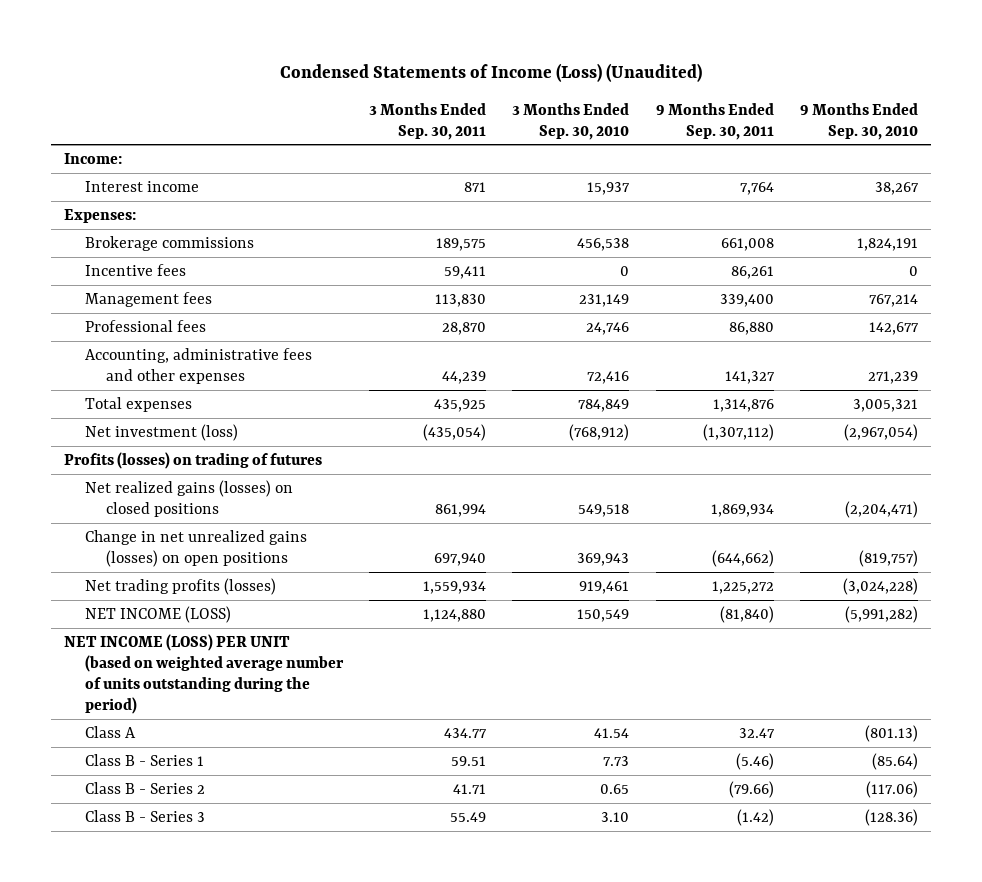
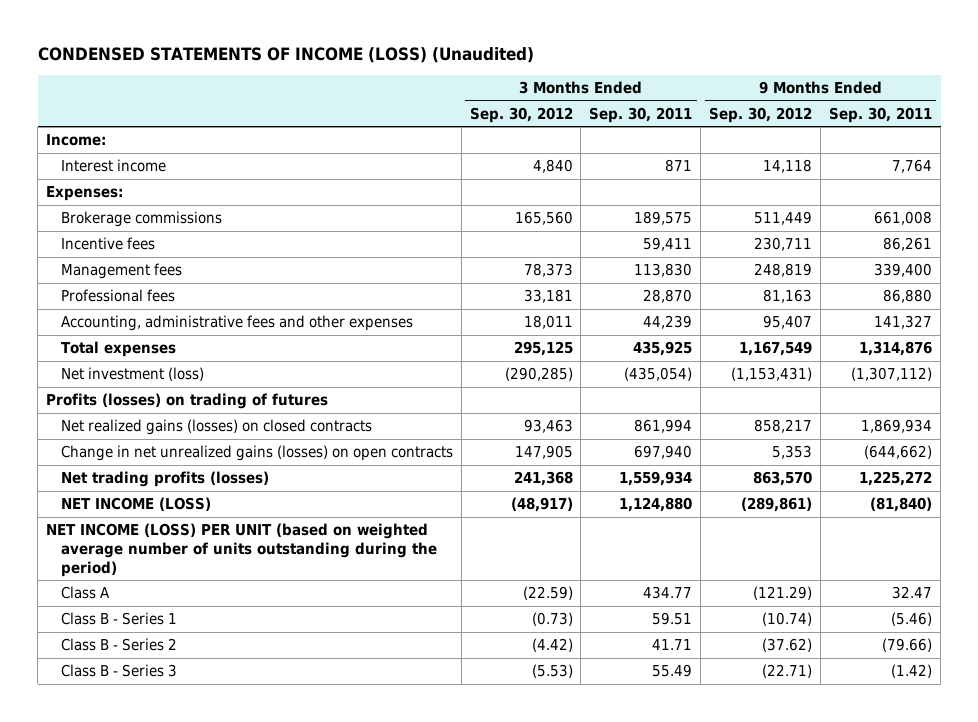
- Condensed Statements of Income (Loss) (Unaudited)
+ CONDENSED STATEMENTS OF INCOME (LOSS) (Unaudited)
- | 3 Months Ended Sep. 30, 2011 | 3 Months Ended Sep. 30, 2010 | 9 Months Ended Sep. 30, 2011 | 9 Months Ended Sep. 30, 2010
+ | 3 Months Ended Sep. 30, 2012 | 3 Months Ended Sep. 30, 2011 | 9 Months Ended Sep. 30, 2012 | 9 Months Ended Sep. 30, 2011
- Net realized gains (losses) on closed positions | 861,994 | 549,518 | 1,869,934 | (2,204,471)
- Change in net unrealized gains (losses) on open positions | 697,940 | 369,943 | (644,662) | (819,757)
+ Net realized gains (losses) on closed contracts | 93,463 | 861,994 | 858,217 | 1,869,934
+ Change in net unrealized gains (losses) on open contracts | 147,905 | 697,940 | 5,353 | (644,662)

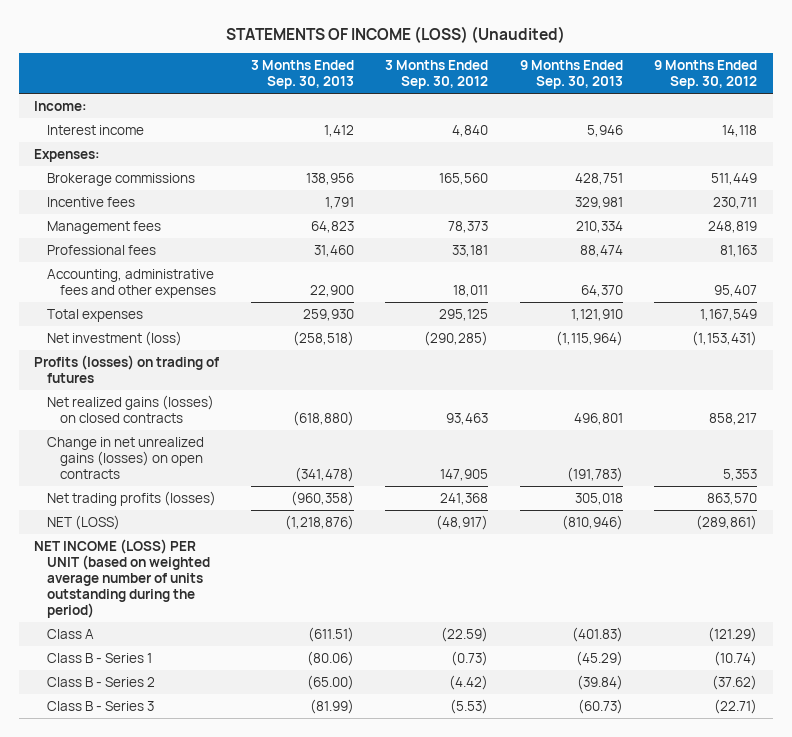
- CONDENSED STATEMENTS OF INCOME (LOSS) (Unaudited)
+ STATEMENTS OF INCOME (LOSS) (Unaudited)
- | 3 Months Ended Sep. 30, 2012 | 3 Months Ended Sep. 30, 2011 | 9 Months Ended Sep. 30, 2012 | 9 Months Ended Sep. 30, 2011
+ | 3 Months Ended Sep. 30, 2013 | 3 Months Ended Sep. 30, 2012 | 9 Months Ended Sep. 30, 2013 | 9 Months Ended Sep. 30, 2012
- NET INCOME (LOSS) | (48,917) | 1,124,880 | (289,861) | (81,840)
+ NET (LOSS) | (1,218,876) | (48,917) | (810,946) | (289,861)

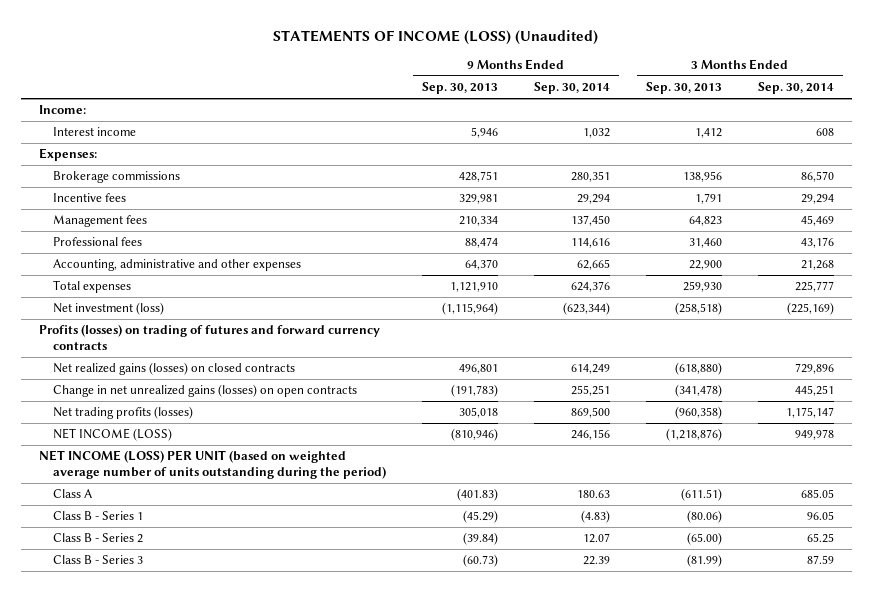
- | 3 Months Ended Sep. 30, 2013 | 3 Months Ended Sep. 30, 2012 | 9 Months Ended Sep. 30, 2013 | 9 Months Ended Sep. 30, 2012
+ | 9 Months Ended Sep. 30, 2013 | 9 Months Ended Sep. 30, 2014 | 3 Months Ended Sep. 30, 2013 | 3 Months Ended Sep. 30, 2014
- Accounting, administrative fees and other expenses | 22,900 | 18,011 | 64,370 | 95,407
+ Accounting, administrative and other expenses | 64,370 | 62,665 | 22,900 | 21,268
- Profits (losses) on trading of futures
+ Profits (losses) on trading of futures and forward currency contracts
- NET (LOSS) | (1,218,876) | (48,917) | (810,946) | (289,861)
+ NET INCOME (LOSS) | (810,946) | 246,156 | (1,218,876) | 949,978

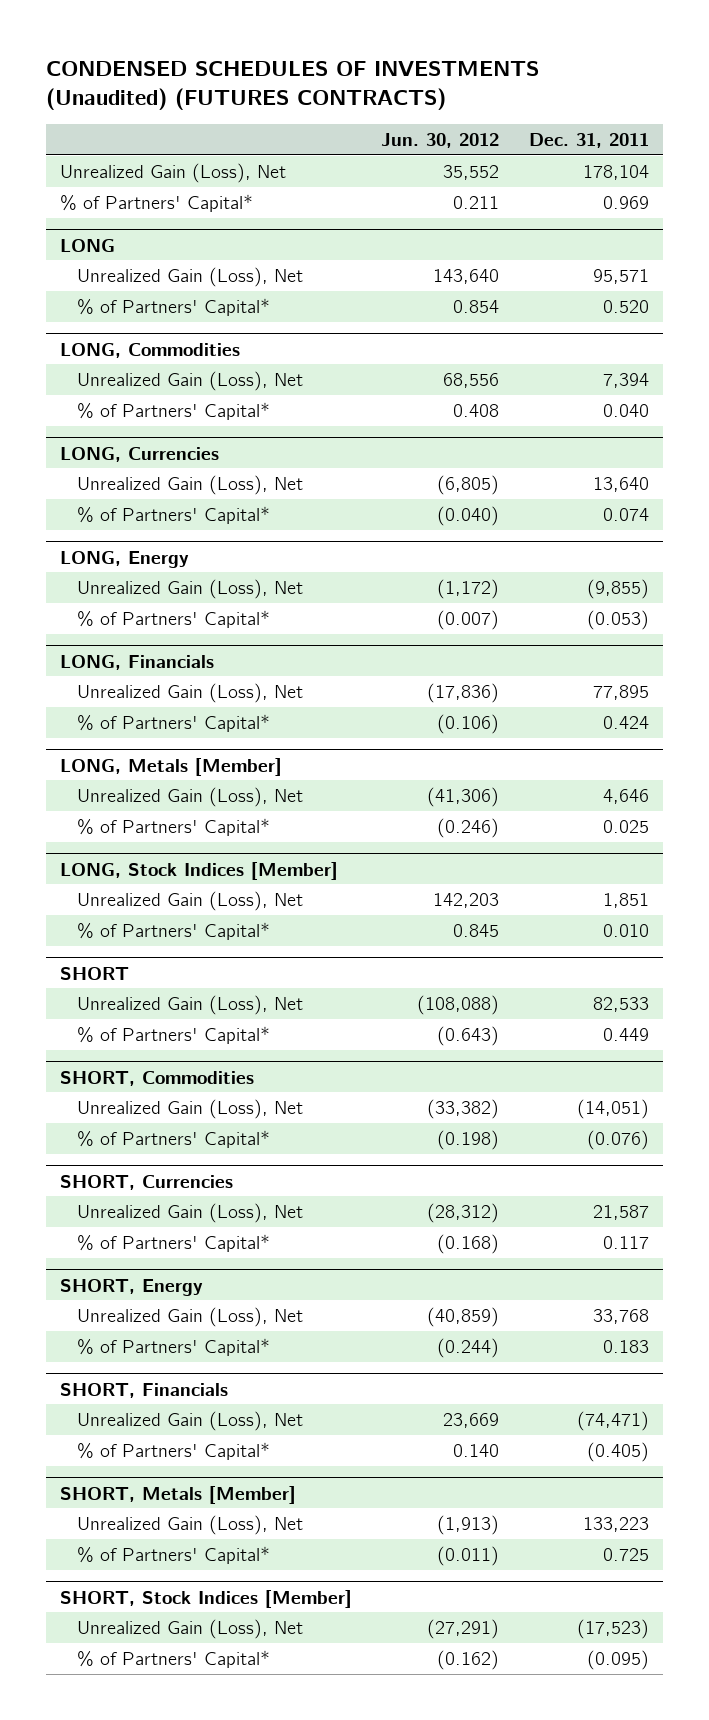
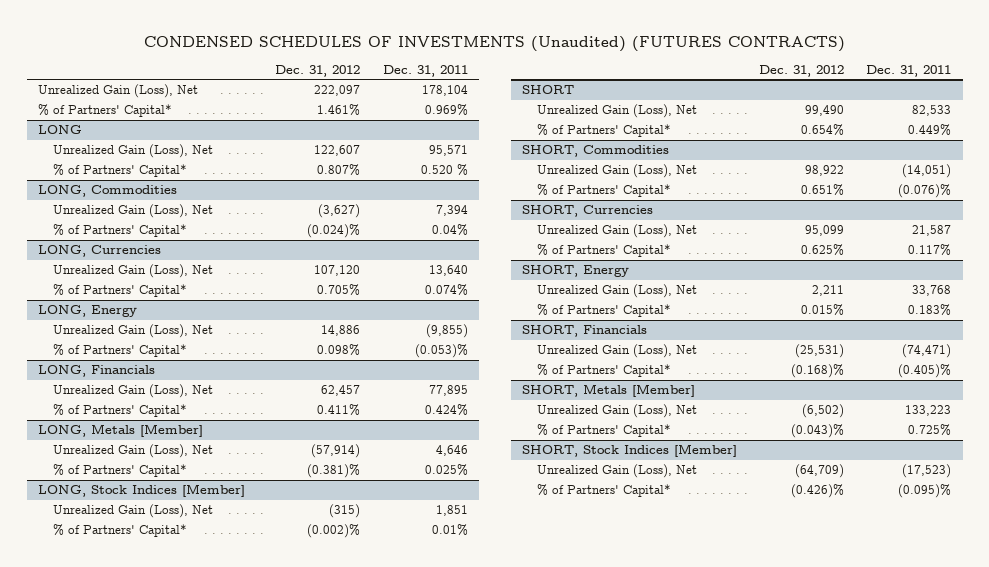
- | Jun. 30, 2012 | Dec. 31, 2011
+ | Dec. 31, 2012 | Dec. 31, 2011
- % of Partners' Capital* | 0.211 | 0.969
+ % of Partners' Capital* | 1.461% | 0.969%
@ LONG
- % of Partners' Capital* | 0.854 | 0.520
+ % of Partners' Capital* | 0.807% | 0.520 %
@ LONG, Commodities
- % of Partners' Capital* | 0.408 | 0.040
+ % of Partners' Capital* | (0.024)% | 0.04%
@ LONG, Currencies
- % of Partners' Capital* | (0.040) | 0.074
+ % of Partners' Capital* | 0.705% | 0.074%
@ LONG, Energy
- % of Partners' Capital* | (0.007) | (0.053)
+ % of Partners' Capital* | 0.098% | (0.053)%
@ LONG, Financials
- % of Partners' Capital* | (0.106) | 0.424
+ % of Partners' Capital* | 0.411% | 0.424%
@ LONG, Metals [Member]
- % of Partners' Capital* | (0.246) | 0.025
+ % of Partners' Capital* | (0.381)% | 0.025%
@ LONG, Stock Indices [Member]
- % of Partners' Capital* | 0.845 | 0.010
+ % of Partners' Capital* | (0.002)% | 0.01%
@ SHORT
- % of Partners' Capital* | (0.643) | 0.449
+ % of Partners' Capital* | 0.654% | 0.449%
@ SHORT, Commodities
- % of Partners' Capital* | (0.198) | (0.076)
+ % of Partners' Capital* | 0.651% | (0.076)%
@ SHORT, Currencies
- % of Partners' Capital* | (0.168) | 0.117
+ % of Partners' Capital* | 0.625% | 0.117%
@ SHORT, Energy
- % of Partners' Capital* | (0.244) | 0.183
+ % of Partners' Capital* | 0.015% | 0.183%
@ SHORT, Financials
- % of Partners' Capital* | 0.140 | (0.405)
+ % of Partners' Capital* | (0.168)% | (0.405)%
@ SHORT, Metals [Member]
- % of Partners' Capital* | (0.011) | 0.725
+ % of Partners' Capital* | (0.043)% | 0.725%
@ SHORT, Stock Indices [Member]
- % of Partners' Capital* | (0.162) | (0.095)
+ % of Partners' Capital* | (0.426)% | (0.095)%

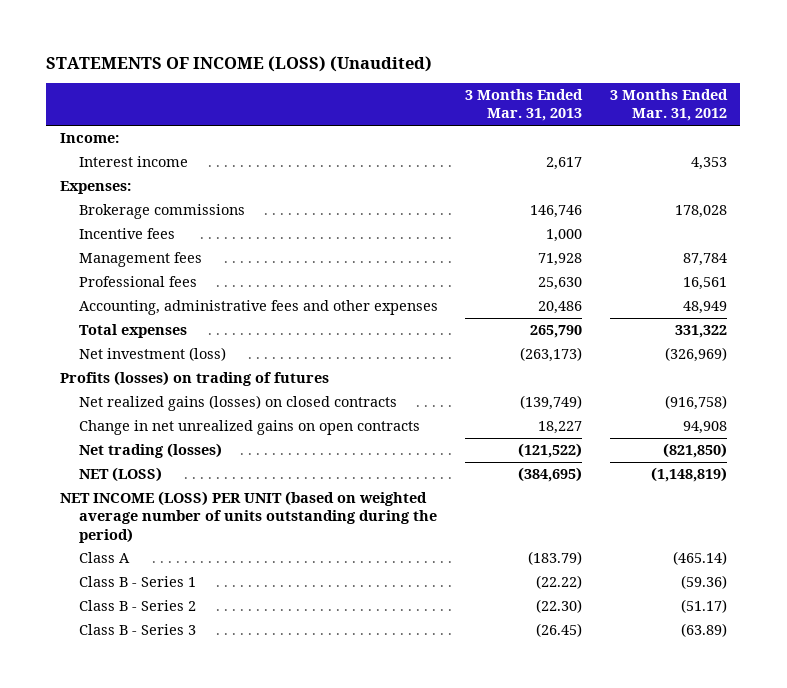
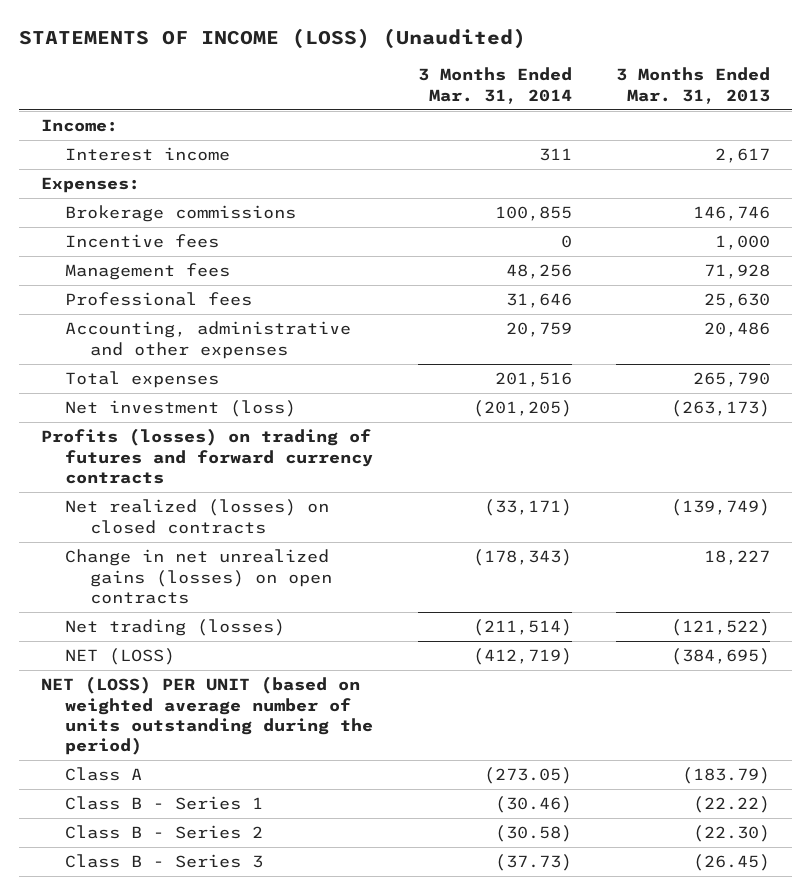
- | 3 Months Ended Mar. 31, 2013 | 3 Months Ended Mar. 31, 2012
+ | 3 Months Ended Mar. 31, 2014 | 3 Months Ended Mar. 31, 2013
- Accounting, administrative fees and other expenses | 20,486 | 48,949
+ Accounting, administrative and other expenses | 20,759 | 20,486
- Profits (losses) on trading of futures
- Net realized gains (losses) on closed contracts | (139,749) | (916,758)
- Change in net unrealized gains on open contracts | 18,227 | 94,908
+ Profits (losses) on trading of futures and forward currency contracts
+ Net realized (losses) on closed contracts | (33,171) | (139,749)
+ Change in net unrealized gains (losses) on open contracts | (178,343) | 18,227
- NET INCOME (LOSS) PER UNIT (based on weighted average number of units outstanding during the period)
+ NET (LOSS) PER UNIT (based on weighted average number of units outstanding during the period)

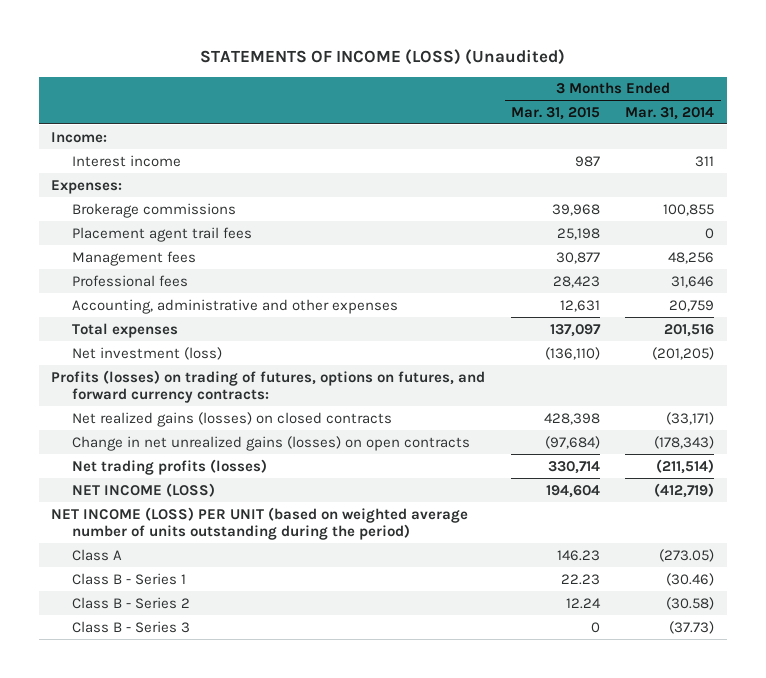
- | 3 Months Ended Mar. 31, 2014 | 3 Months Ended Mar. 31, 2013
+ | 3 Months Ended Mar. 31, 2015 | 3 Months Ended Mar. 31, 2014
- Incentive fees | 0 | 1,000
+ Placement agent trail fees | 25,198 | 0
- Profits (losses) on trading of futures and forward currency contracts
- Net realized (losses) on closed contracts | (33,171) | (139,749)
+ Profits (losses) on trading of futures, options on futures, and forward currency contracts:
+ Net realized gains (losses) on closed contracts | 428,398 | (33,171)
- Net trading (losses) | (211,514) | (121,522)
- NET (LOSS) | (412,719) | (384,695)
- NET (LOSS) PER UNIT (based on weighted average number of units outstanding during the period)
+ Net trading profits (losses) | 330,714 | (211,514)
+ NET INCOME (LOSS) | 194,604 | (412,719)
+ NET INCOME (LOSS) PER UNIT (based on weighted average number of units outstanding during the period)

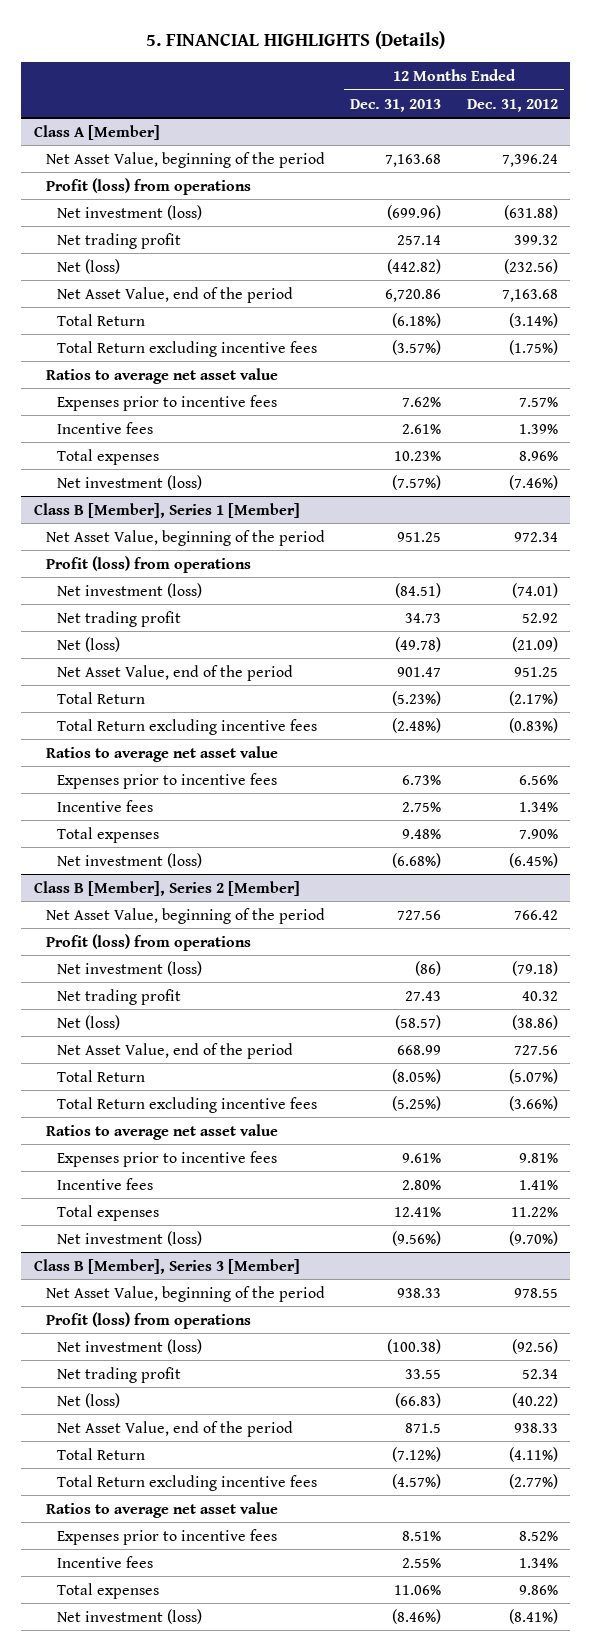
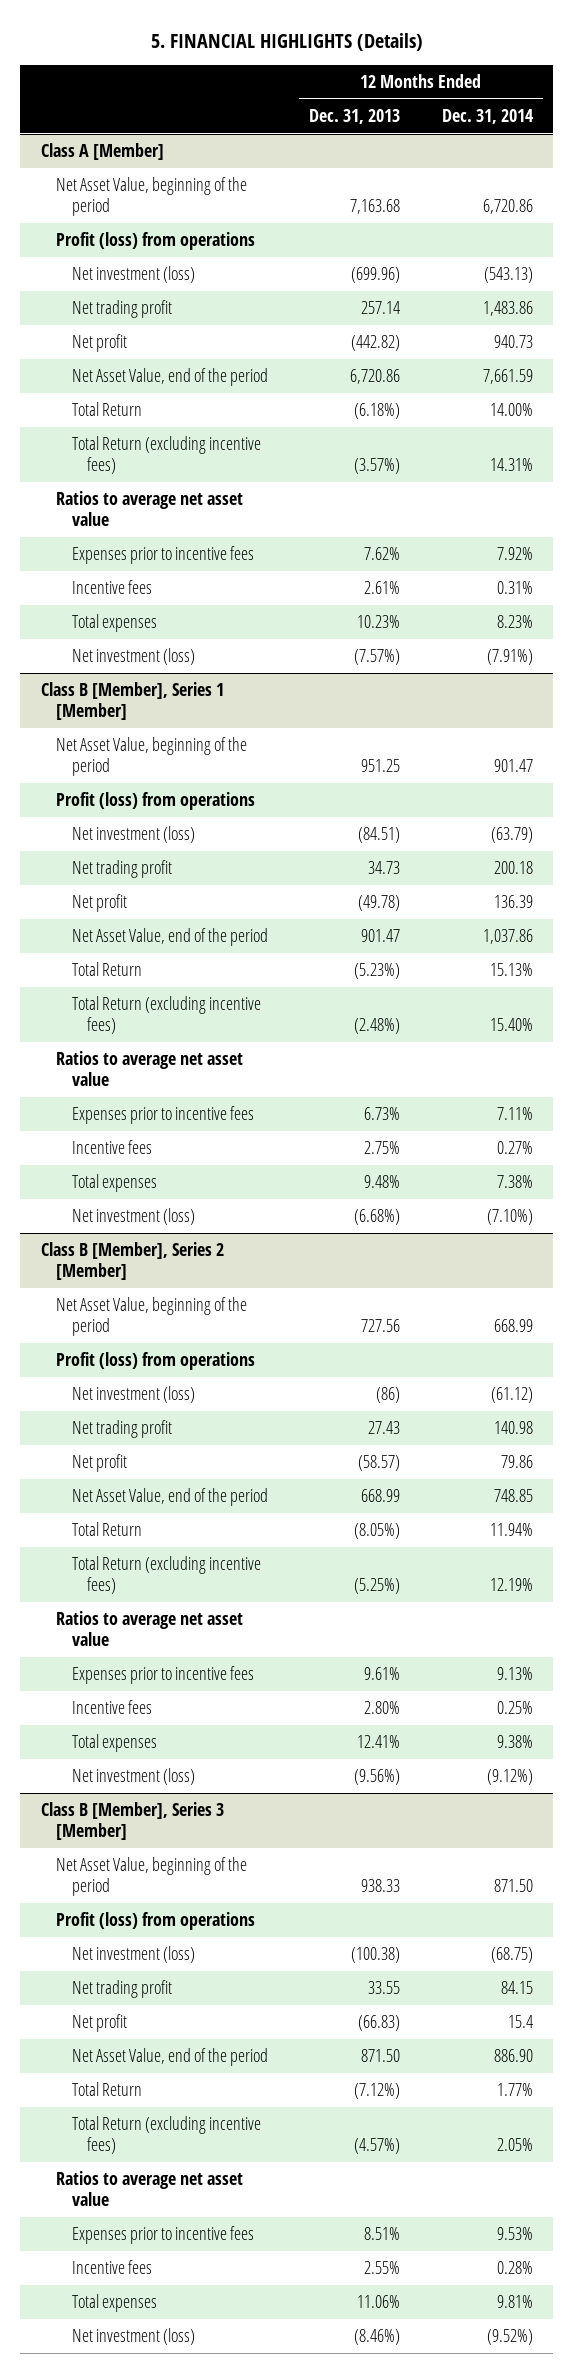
- | 12 Months Ended Dec. 31, 2013 | 12 Months Ended Dec. 31, 2012
+ | 12 Months Ended Dec. 31, 2013 | 12 Months Ended Dec. 31, 2014
@ Class A [Member]
- Net (loss) | (442.82) | (232.56)
+ Net profit | (442.82) | 940.73
- Total Return excluding incentive fees | (3.57%) | (1.75%)
+ Total Return (excluding incentive fees) | (3.57%) | 14.31%
@ Class B [Member], Series 1 [Member]
- Net (loss) | (49.78) | (21.09)
+ Net profit | (49.78) | 136.39
- Total Return excluding incentive fees | (2.48%) | (0.83%)
+ Total Return (excluding incentive fees) | (2.48%) | 15.40%
@ Class B [Member], Series 2 [Member]
- Net (loss) | (58.57) | (38.86)
+ Net profit | (58.57) | 79.86
- Total Return excluding incentive fees | (5.25%) | (3.66%)
+ Total Return (excluding incentive fees) | (5.25%) | 12.19%
@ Class B [Member], Series 3 [Member]
- Net (loss) | (66.83) | (40.22)
- Net Asset Value, end of the period | 871.5 | 938.33
+ Net profit | (66.83) | 15.4
+ Net Asset Value, end of the period | 871.50 | 886.90
- Total Return excluding incentive fees | (4.57%) | (2.77%)
+ Total Return (excluding incentive fees) | (4.57%) | 2.05%

